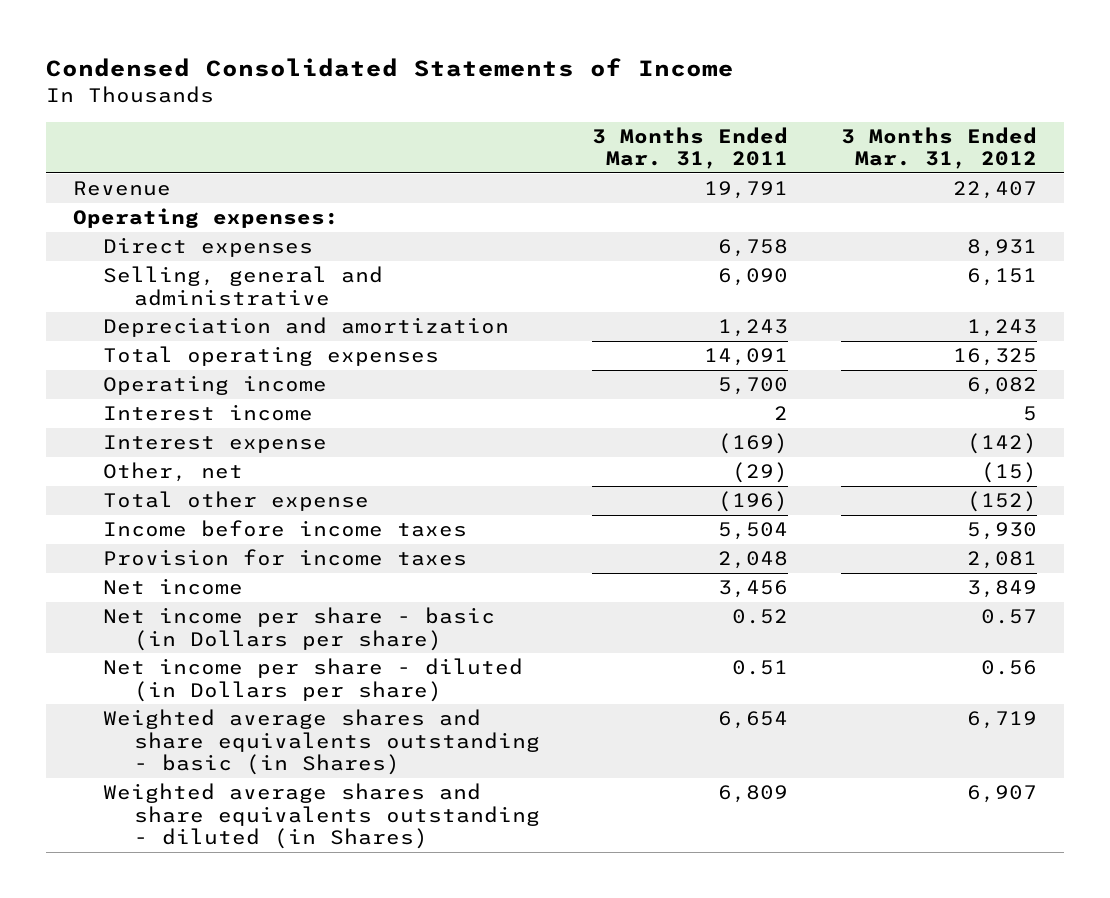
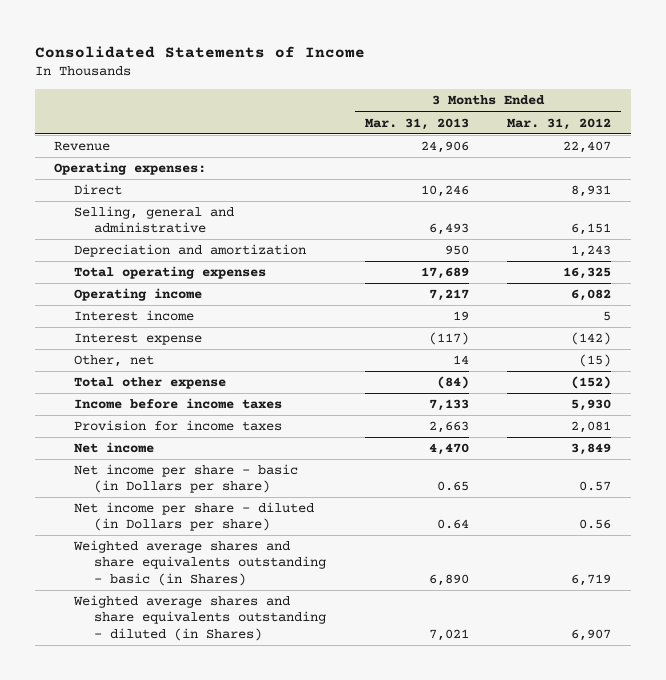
- Condensed Consolidated Statements of Income
+ Consolidated Statements of Income
- | 3 Months Ended Mar. 31, 2011 | 3 Months Ended Mar. 31, 2012
+ | 3 Months Ended Mar. 31, 2013 | 3 Months Ended Mar. 31, 2012
- Direct expenses | 6,758 | 8,931
+ Direct | 10,246 | 8,931

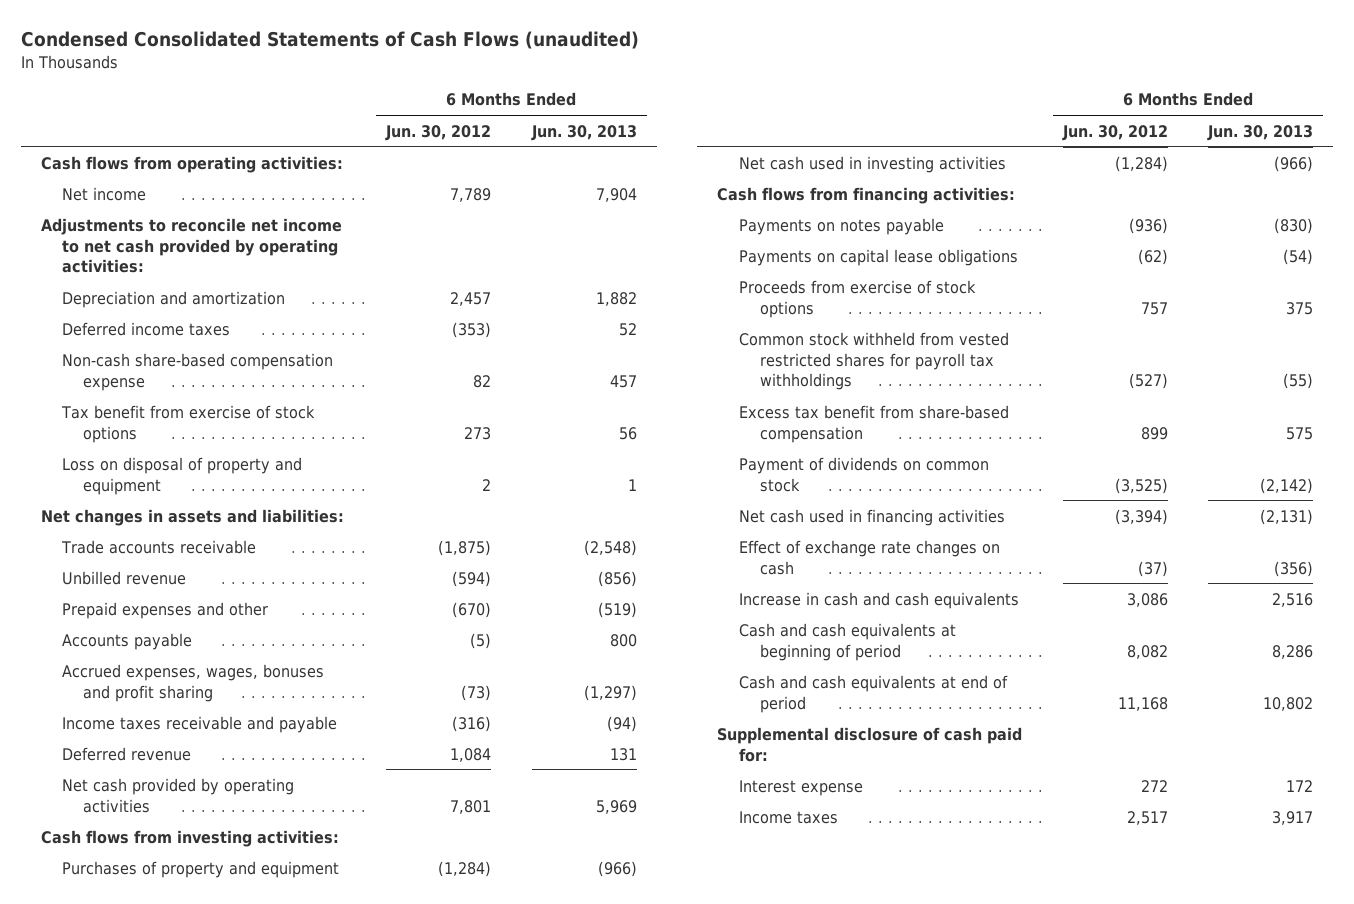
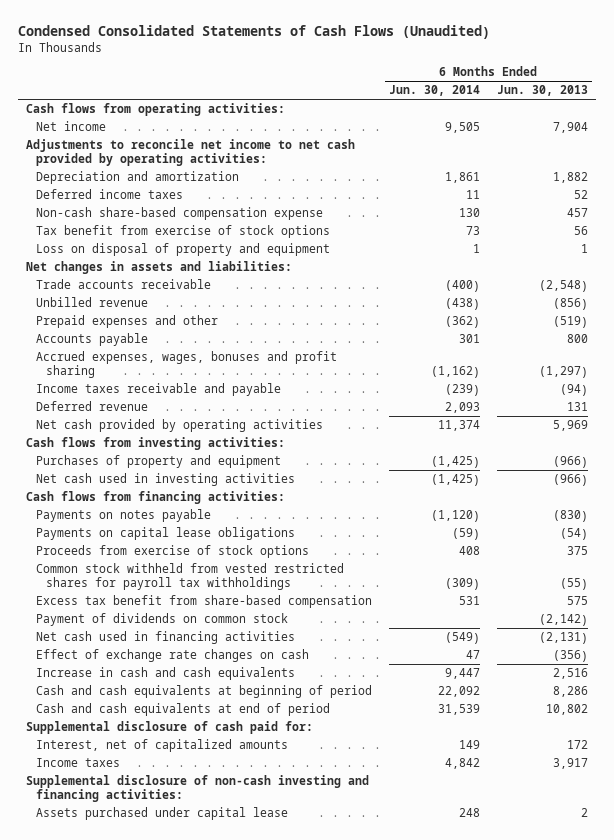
- Condensed Consolidated Statements of Cash Flows (unaudited)
+ Condensed Consolidated Statements of Cash Flows (Unaudited)
- | 6 Months Ended Jun. 30, 2012 | 6 Months Ended Jun. 30, 2013
+ | 6 Months Ended Jun. 30, 2014 | 6 Months Ended Jun. 30, 2013
- Interest expense | 272 | 172
+ Interest, net of capitalized amounts | 149 | 172
+ Supplemental disclosure of non-cash investing and financing activities:
+ Assets purchased under capital lease | 248 | 2

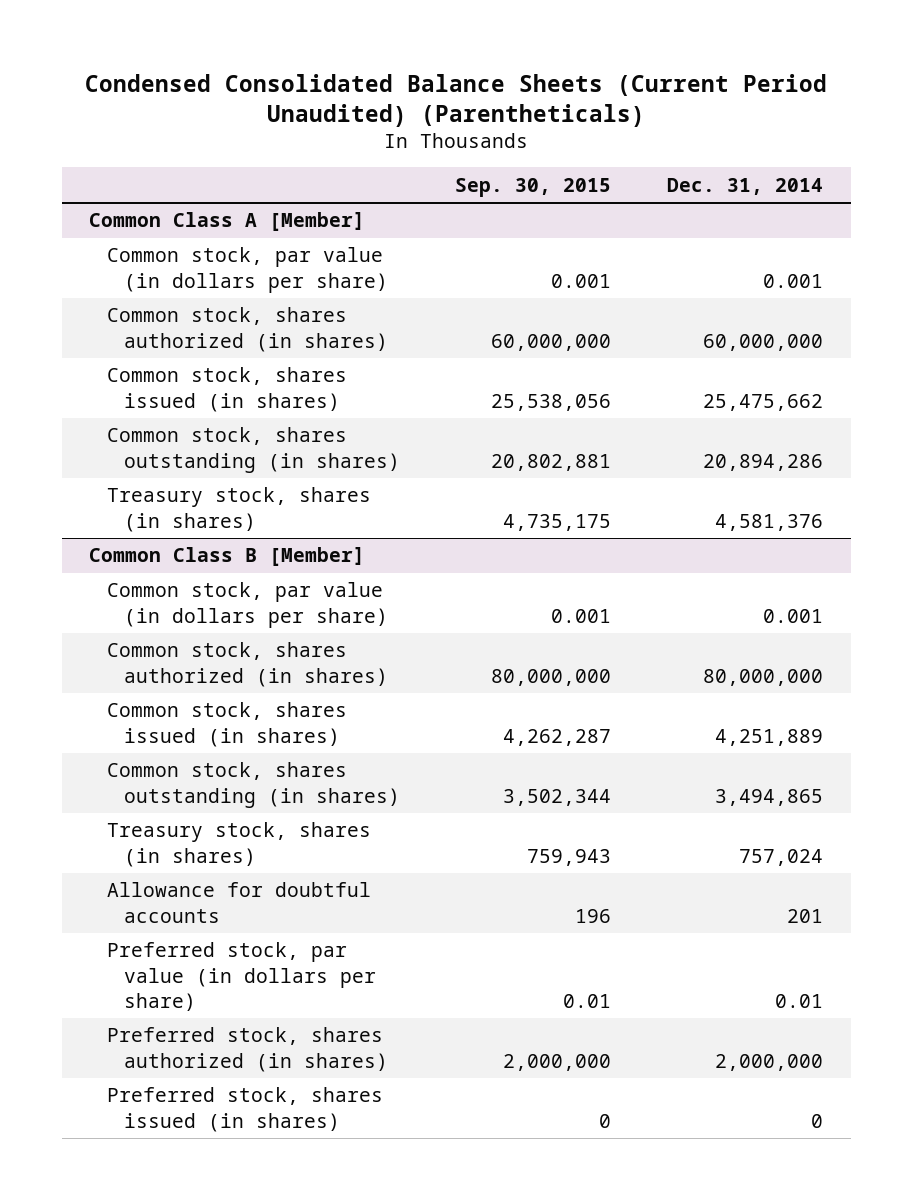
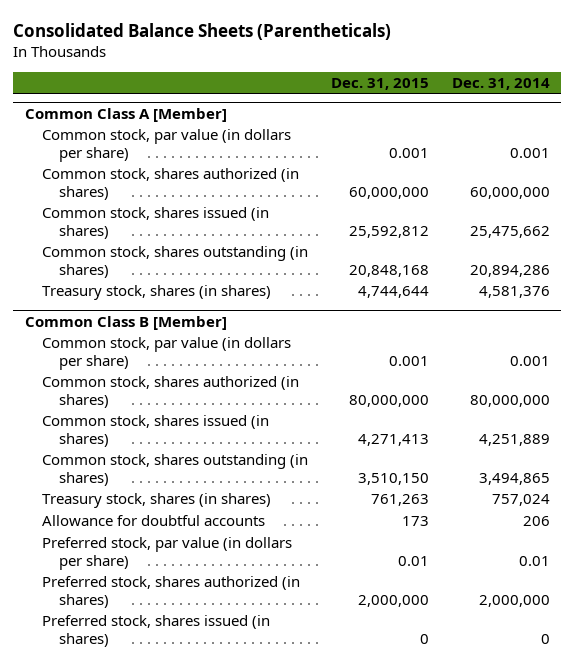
- Condensed Consolidated Balance Sheets (Current Period Unaudited) (Parentheticals)
+ Consolidated Balance Sheets (Parentheticals)
- | Sep. 30, 2015 | Dec. 31, 2014
+ | Dec. 31, 2015 | Dec. 31, 2014
@ Common Class B [Member]
- Allowance for doubtful accounts | 196 | 201
+ Allowance for doubtful accounts | 173 | 206

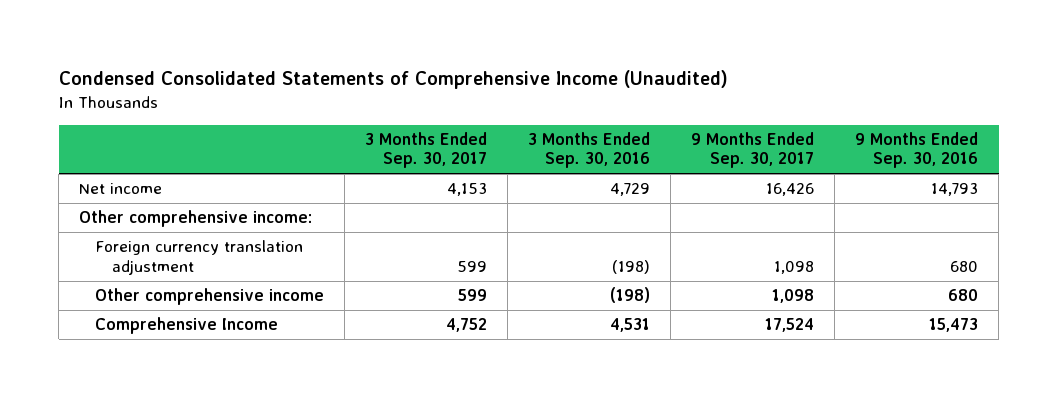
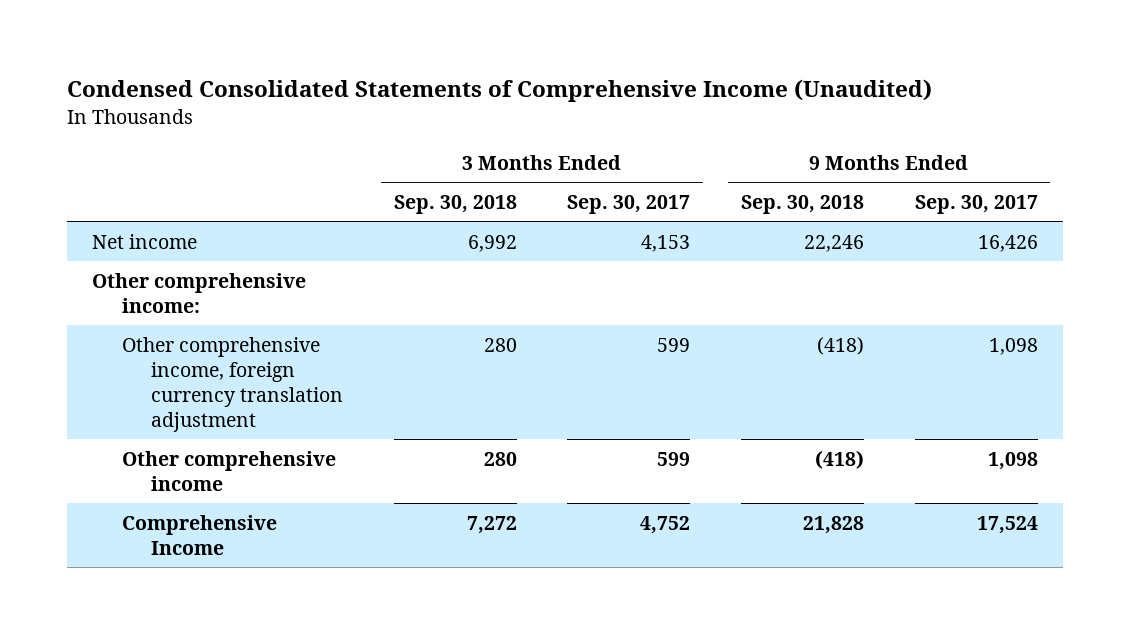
- | 3 Months Ended Sep. 30, 2017 | 3 Months Ended Sep. 30, 2016 | 9 Months Ended Sep. 30, 2017 | 9 Months Ended Sep. 30, 2016
+ | 3 Months Ended Sep. 30, 2018 | 3 Months Ended Sep. 30, 2017 | 9 Months Ended Sep. 30, 2018 | 9 Months Ended Sep. 30, 2017
- Foreign currency translation adjustment | 599 | (198) | 1,098 | 680
+ Other comprehensive income, foreign currency translation adjustment | 280 | 599 | (418) | 1,098

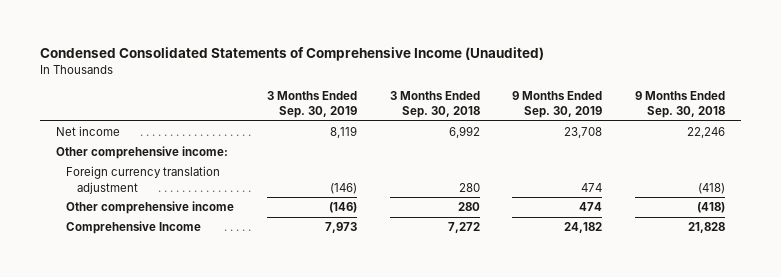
- | 3 Months Ended Sep. 30, 2018 | 3 Months Ended Sep. 30, 2017 | 9 Months Ended Sep. 30, 2018 | 9 Months Ended Sep. 30, 2017
+ | 3 Months Ended Sep. 30, 2019 | 3 Months Ended Sep. 30, 2018 | 9 Months Ended Sep. 30, 2019 | 9 Months Ended Sep. 30, 2018
- Other comprehensive income, foreign currency translation adjustment | 280 | 599 | (418) | 1,098
+ Foreign currency translation adjustment | (146) | 280 | 474 | (418)

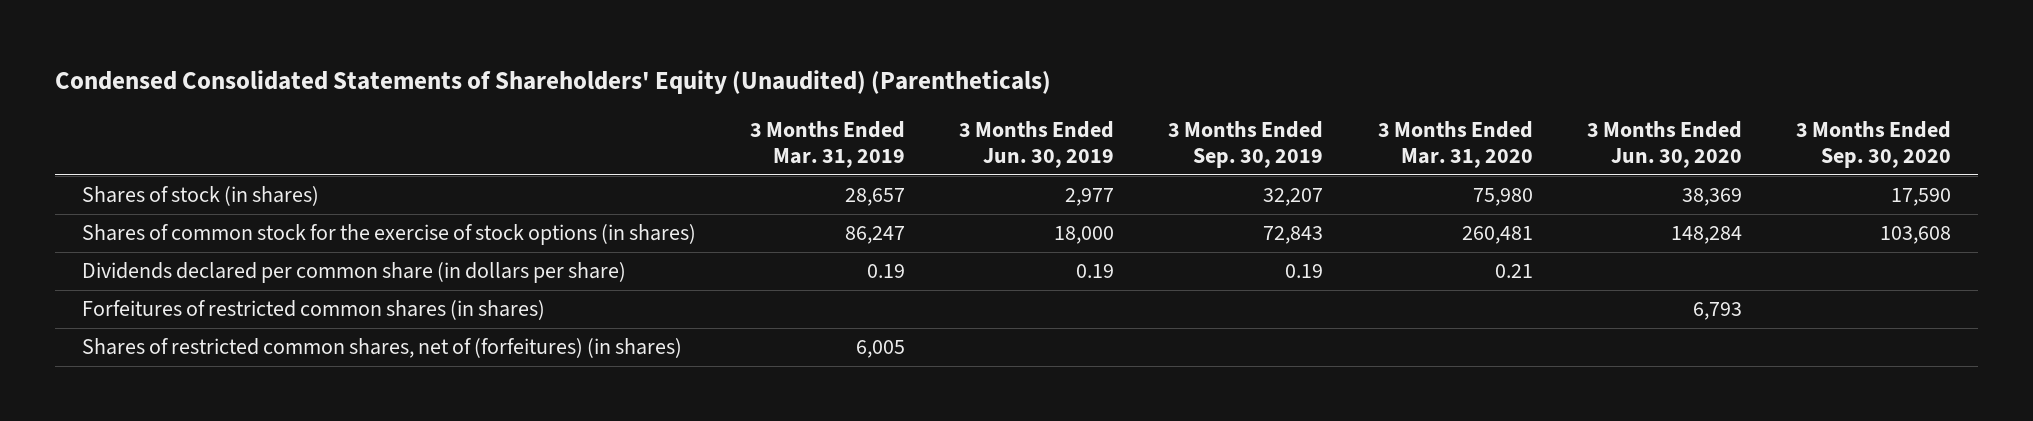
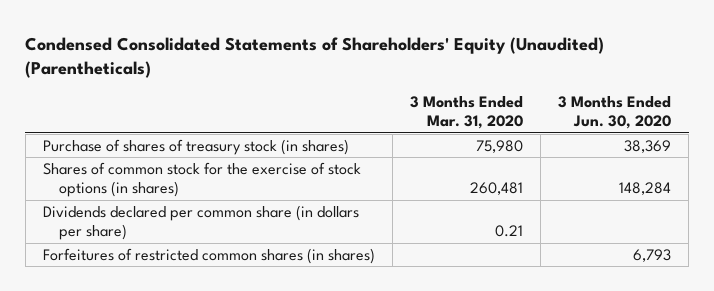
- | 3 Months Ended Mar. 31, 2019 | 3 Months Ended Jun. 30, 2019 | 3 Months Ended Sep. 30, 2019 | 3 Months Ended Mar. 31, 2020 | 3 Months Ended Jun. 30, 2020 | 3 Months Ended Sep. 30, 2020
+ | 3 Months Ended Mar. 31, 2020 | 3 Months Ended Jun. 30, 2020
- Shares of stock (in shares) | 28,657 | 2,977 | 32,207 | 75,980 | 38,369 | 17,590
+ Purchase of shares of treasury stock (in shares) | 75,980 | 38,369
- Shares of restricted common shares, net of (forfeitures) (in shares) | 6,005 | | | | |

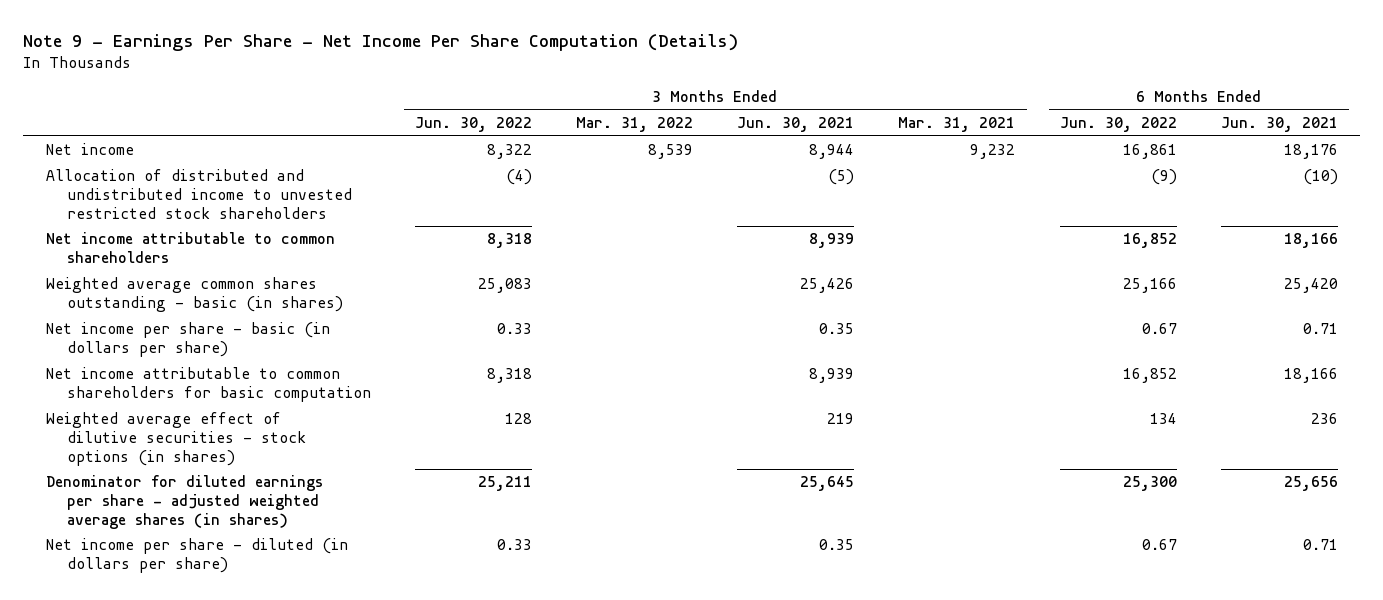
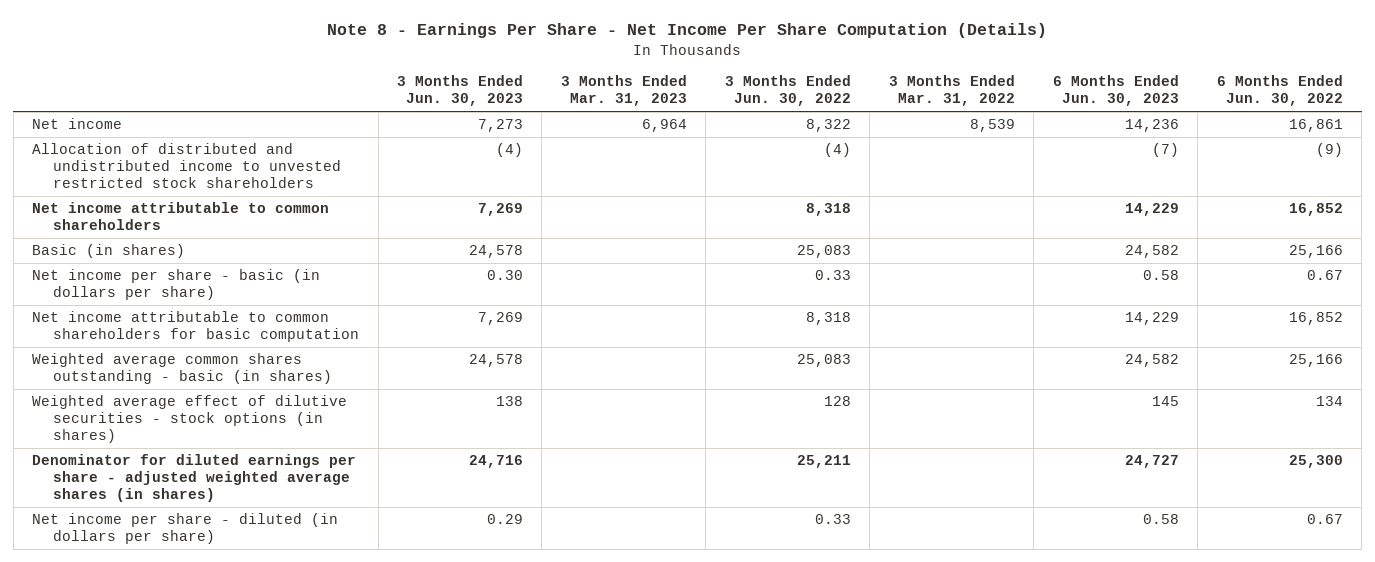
- Note 9 - Earnings Per Share - Net Income Per Share Computation (Details)
+ Note 8 - Earnings Per Share - Net Income Per Share Computation (Details)
- | 3 Months Ended Jun. 30, 2022 | 3 Months Ended Mar. 31, 2022 | 3 Months Ended Jun. 30, 2021 | 3 Months Ended Mar. 31, 2021 | 6 Months Ended Jun. 30, 2022 | 6 Months Ended Jun. 30, 2021
+ | 3 Months Ended Jun. 30, 2023 | 3 Months Ended Mar. 31, 2023 | 3 Months Ended Jun. 30, 2022 | 3 Months Ended Mar. 31, 2022 | 6 Months Ended Jun. 30, 2023 | 6 Months Ended Jun. 30, 2022
+ Basic (in shares) | 24,578 | | 25,083 | | 24,582 | 25,166
moved down: Weighted average common shares outstanding - basic (in shares) | 24,578 | | 25,083 | | 24,582 | 25,166

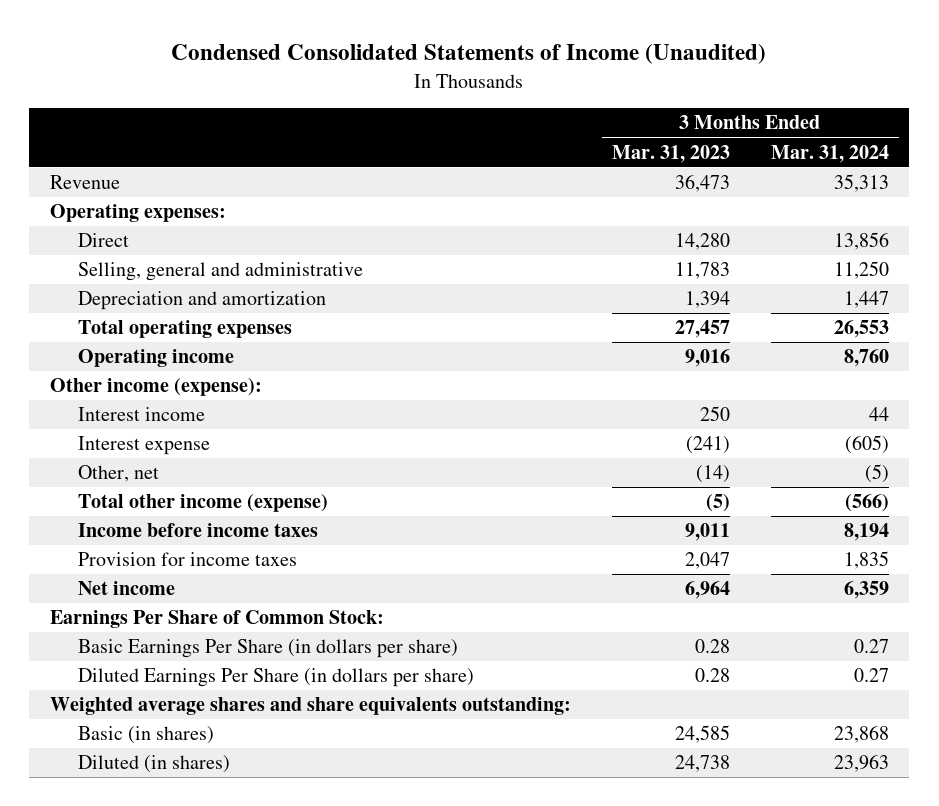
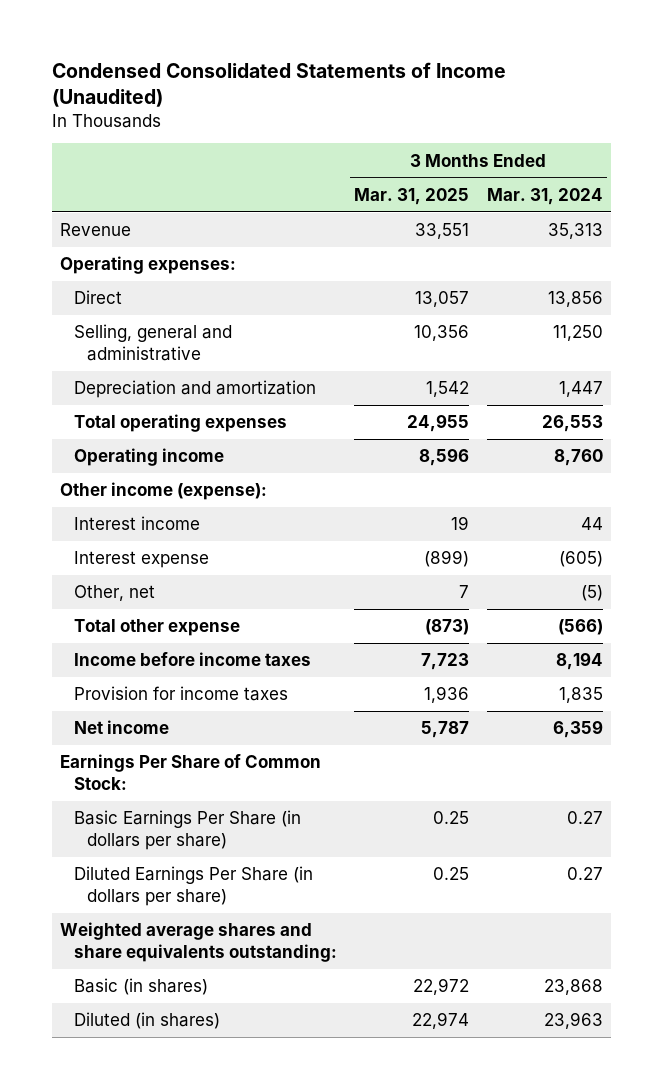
- | 3 Months Ended Mar. 31, 2023 | 3 Months Ended Mar. 31, 2024
+ | 3 Months Ended Mar. 31, 2025 | 3 Months Ended Mar. 31, 2024
- Total other income (expense) | (5) | (566)
+ Total other expense | (873) | (566)

